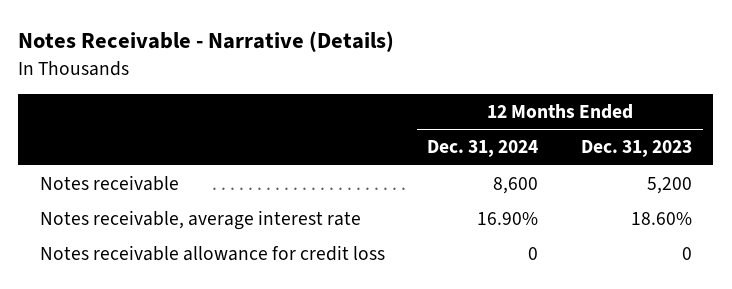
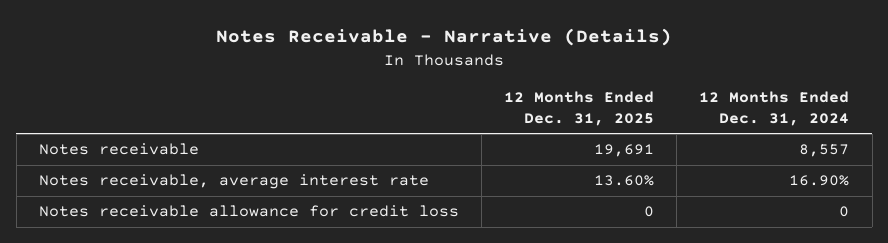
- | 12 Months Ended Dec. 31, 2024 | 12 Months Ended Dec. 31, 2023
+ | 12 Months Ended Dec. 31, 2025 | 12 Months Ended Dec. 31, 2024
- Notes receivable | 8,600 | 5,200
+ Notes receivable | 19,691 | 8,557

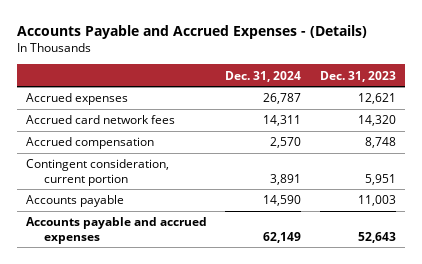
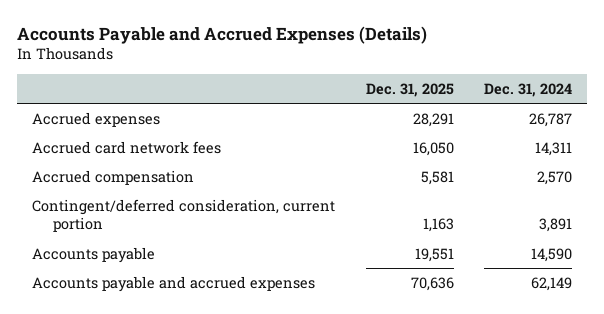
- Accounts Payable and Accrued Expenses - (Details)
+ Accounts Payable and Accrued Expenses (Details)
- | Dec. 31, 2024 | Dec. 31, 2023
+ | Dec. 31, 2025 | Dec. 31, 2024
- Contingent consideration, current portion | 3,891 | 5,951
+ Contingent/deferred consideration, current portion | 1,163 | 3,891

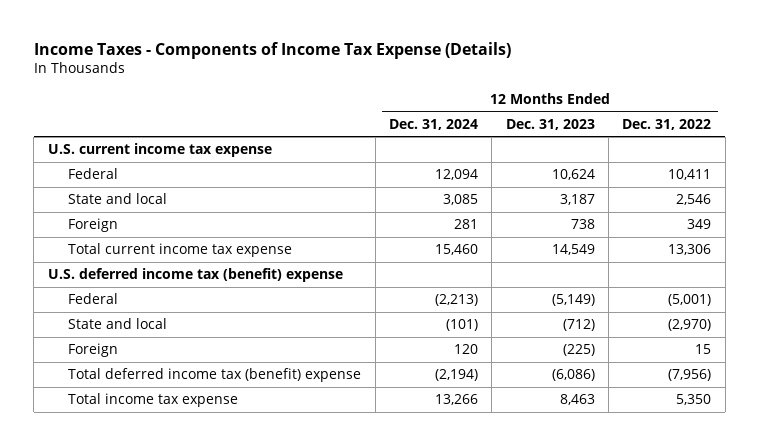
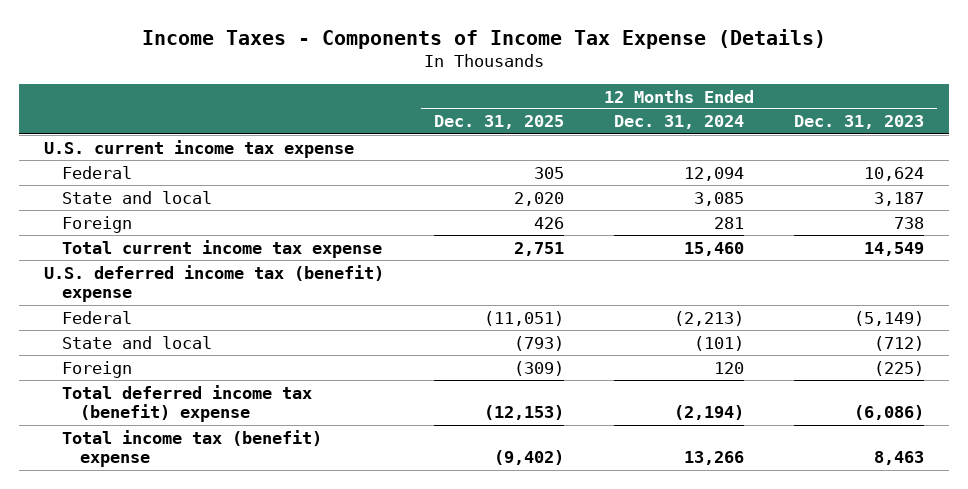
- | 12 Months Ended Dec. 31, 2024 | 12 Months Ended Dec. 31, 2023 | 12 Months Ended Dec. 31, 2022
+ | 12 Months Ended Dec. 31, 2025 | 12 Months Ended Dec. 31, 2024 | 12 Months Ended Dec. 31, 2023
- Total income tax expense | 13,266 | 8,463 | 5,350
+ Total income tax (benefit) expense | (9,402) | 13,266 | 8,463

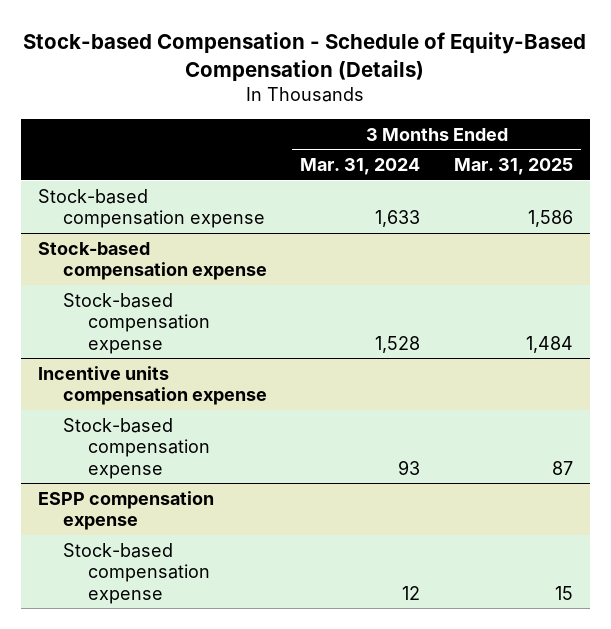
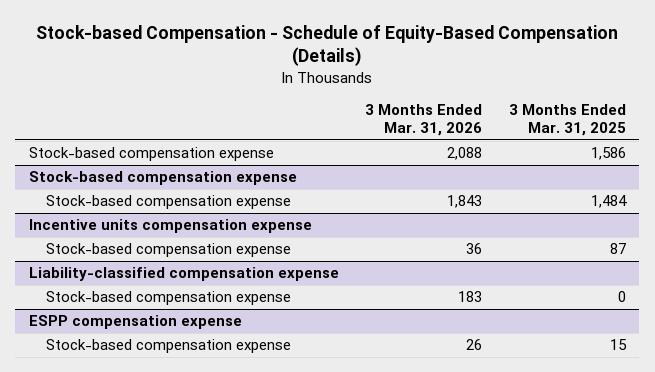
- | 3 Months Ended Mar. 31, 2024 | 3 Months Ended Mar. 31, 2025
+ | 3 Months Ended Mar. 31, 2026 | 3 Months Ended Mar. 31, 2025
+ Liability-classified compensation expense
+ Stock-based compensation expense | 183 | 0

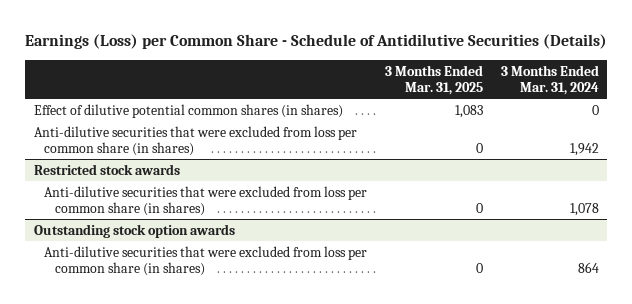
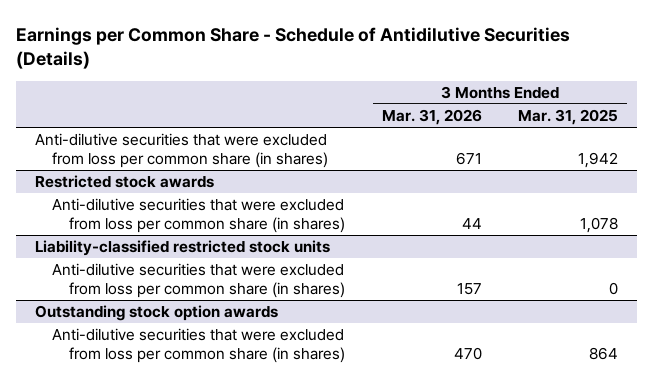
- Earnings (Loss) per Common Share - Schedule of Antidilutive Securities (Details)
+ Earnings per Common Share - Schedule of Antidilutive Securities (Details)
- | 3 Months Ended Mar. 31, 2025 | 3 Months Ended Mar. 31, 2024
+ | 3 Months Ended Mar. 31, 2026 | 3 Months Ended Mar. 31, 2025
- Effect of dilutive potential common shares (in shares) | 1,083 | 0
- Anti-dilutive securities that were excluded from loss per common share (in shares) | 0 | 1,942
+ Anti-dilutive securities that were excluded from loss per common share (in shares) | 671 | 1,942
@ Restricted stock awards
+ Anti-dilutive securities that were excluded from loss per common share (in shares) | 44 | 1,078
+ Liability-classified restricted stock units
@ Outstanding stock option awards
- Anti-dilutive securities that were excluded from loss per common share (in shares) | 0 | 864
+ Anti-dilutive securities that were excluded from loss per common share (in shares) | 470 | 864

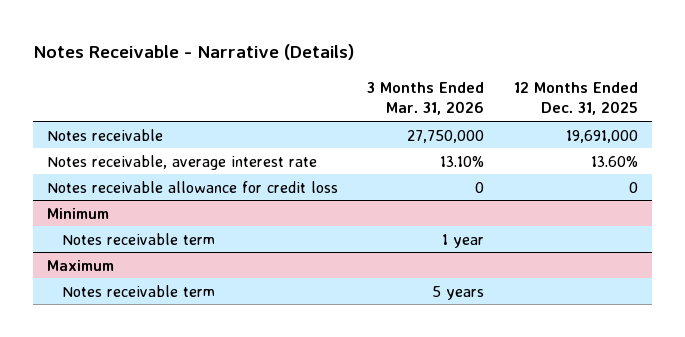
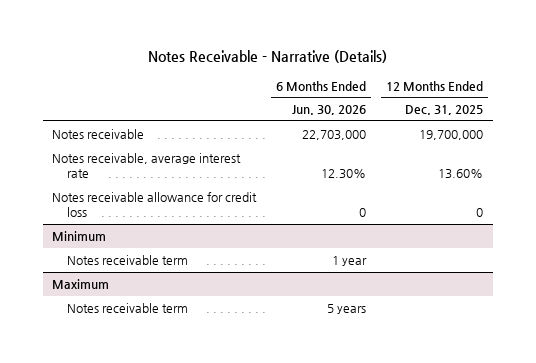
- | 3 Months Ended Mar. 31, 2026 | 12 Months Ended Dec. 31, 2025
+ | 6 Months Ended Jun. 30, 2026 | 12 Months Ended Dec. 31, 2025
- Notes receivable | 27,750,000 | 19,691,000
+ Notes receivable | 22,703,000 | 19,700,000

